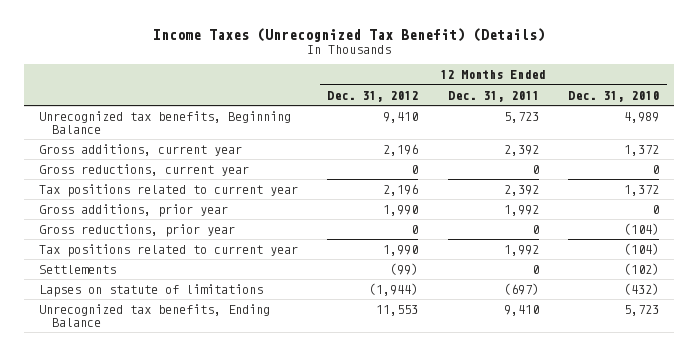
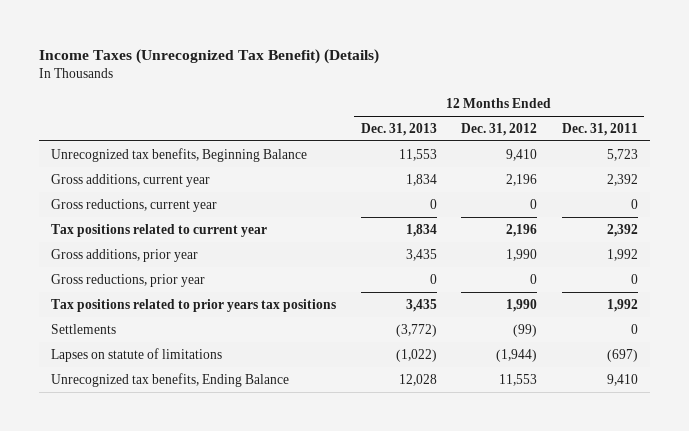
- | 12 Months Ended Dec. 31, 2012 | 12 Months Ended Dec. 31, 2011 | 12 Months Ended Dec. 31, 2010
+ | 12 Months Ended Dec. 31, 2013 | 12 Months Ended Dec. 31, 2012 | 12 Months Ended Dec. 31, 2011
- Tax positions related to current year | 1,990 | 1,992 | (104)
+ Tax positions related to prior years tax positions | 3,435 | 1,990 | 1,992

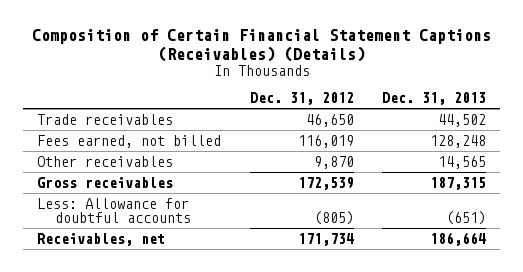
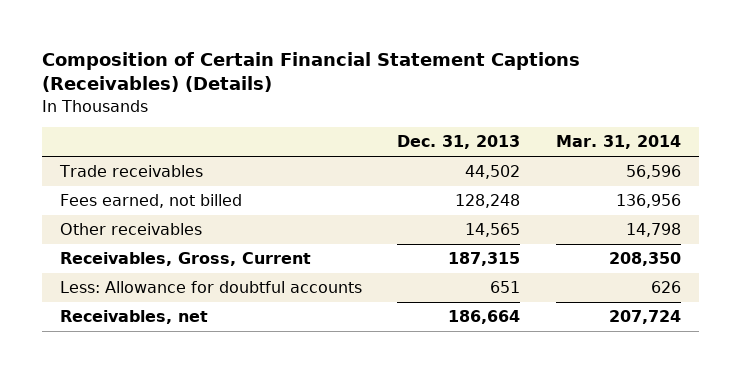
- | Dec. 31, 2012 | Dec. 31, 2013
+ | Dec. 31, 2013 | Mar. 31, 2014
- Gross receivables | 172,539 | 187,315
- Less: Allowance for doubtful accounts | (805) | (651)
+ Receivables, Gross, Current | 187,315 | 208,350
+ Less: Allowance for doubtful accounts | 651 | 626

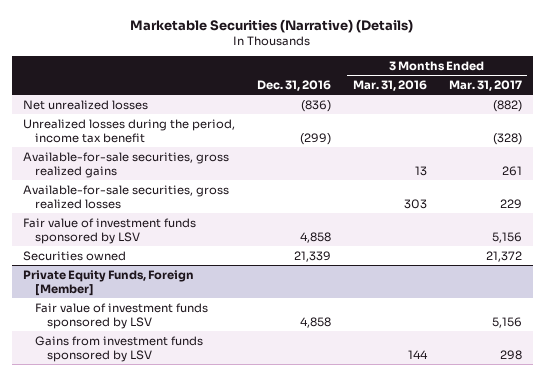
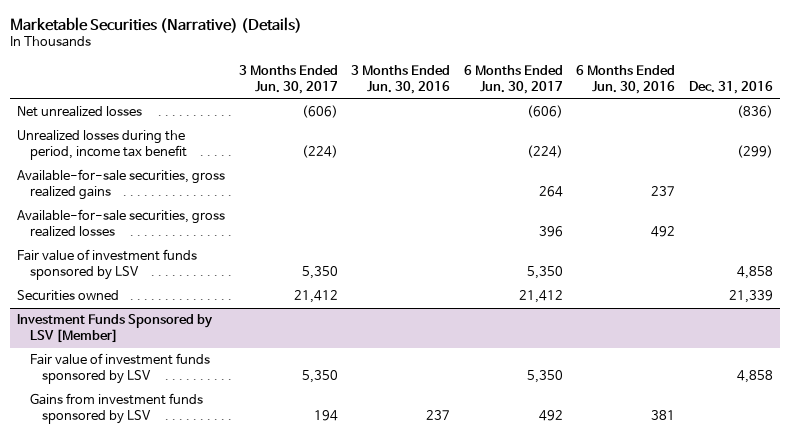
- | Dec. 31, 2016 | 3 Months Ended Mar. 31, 2016 | 3 Months Ended Mar. 31, 2017
+ | 3 Months Ended Jun. 30, 2017 | 3 Months Ended Jun. 30, 2016 | 6 Months Ended Jun. 30, 2017 | 6 Months Ended Jun. 30, 2016 | Dec. 31, 2016
- Private Equity Funds, Foreign [Member]
+ Investment Funds Sponsored by LSV [Member]

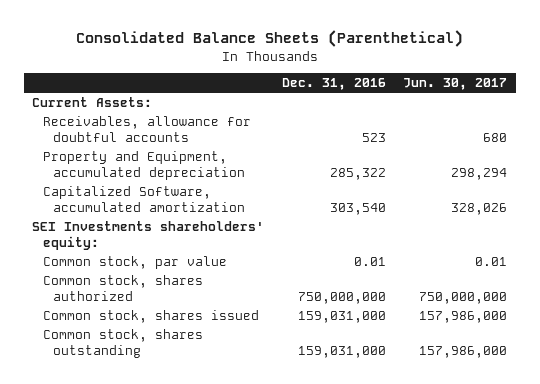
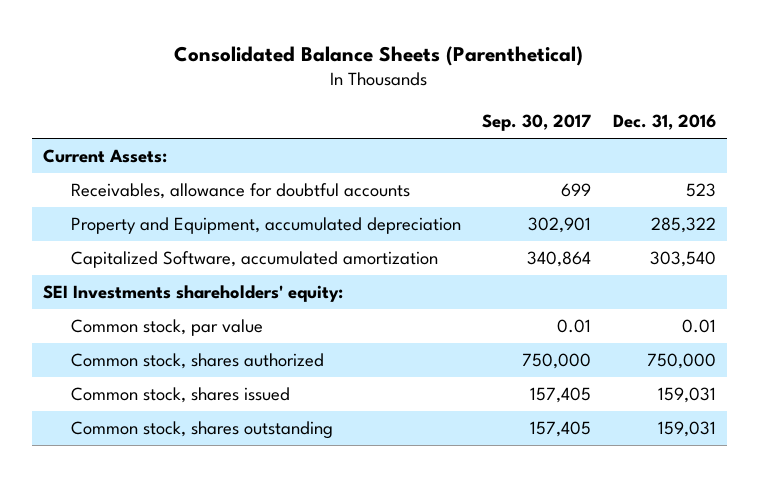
- | Dec. 31, 2016 | Jun. 30, 2017
+ | Sep. 30, 2017 | Dec. 31, 2016
- Common stock, shares authorized | 750,000,000 | 750,000,000
- Common stock, shares issued | 159,031,000 | 157,986,000
- Common stock, shares outstanding | 159,031,000 | 157,986,000
+ Common stock, shares authorized | 750,000 | 750,000
+ Common stock, shares issued | 157,405 | 159,031
+ Common stock, shares outstanding | 157,405 | 159,031

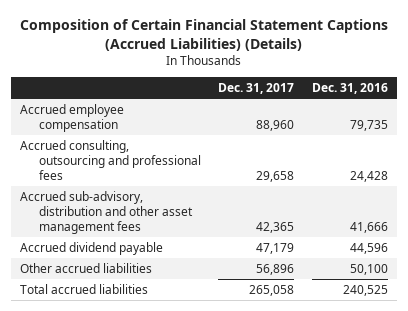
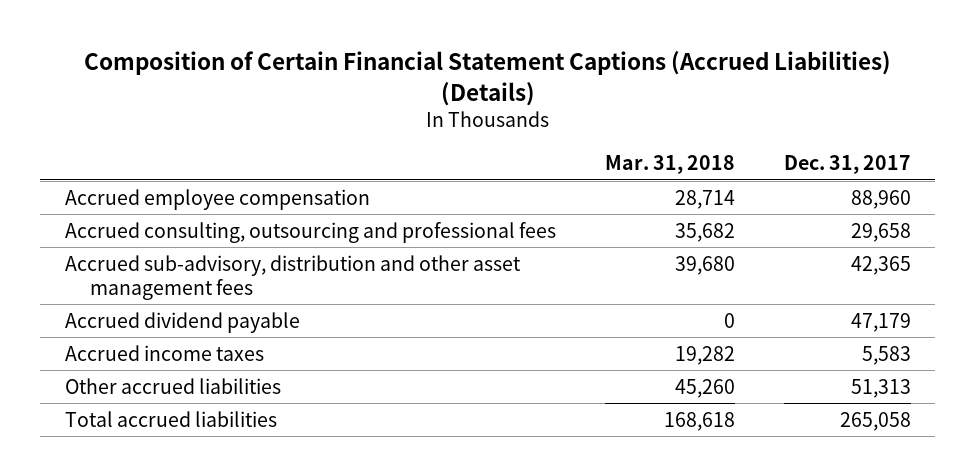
- | Dec. 31, 2017 | Dec. 31, 2016
+ | Mar. 31, 2018 | Dec. 31, 2017
- Other accrued liabilities | 56,896 | 50,100
+ Accrued income taxes | 19,282 | 5,583
+ Other accrued liabilities | 45,260 | 51,313

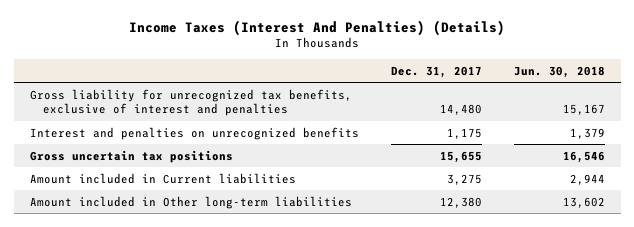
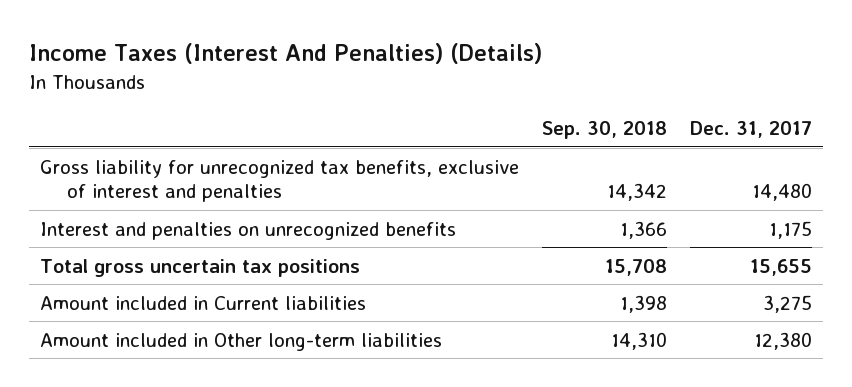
- | Dec. 31, 2017 | Jun. 30, 2018
+ | Sep. 30, 2018 | Dec. 31, 2017
- Gross uncertain tax positions | 15,655 | 16,546
+ Total gross uncertain tax positions | 15,708 | 15,655

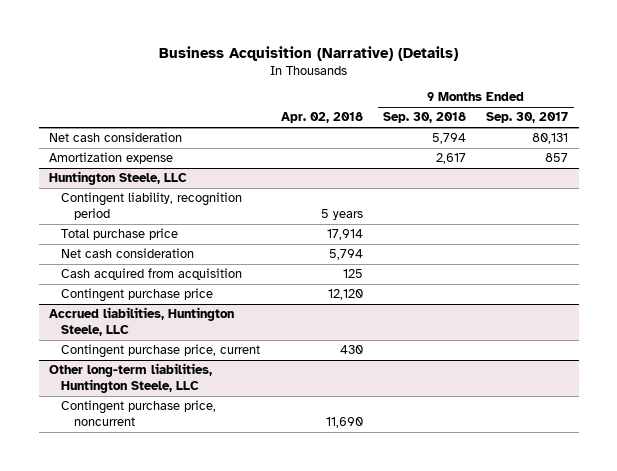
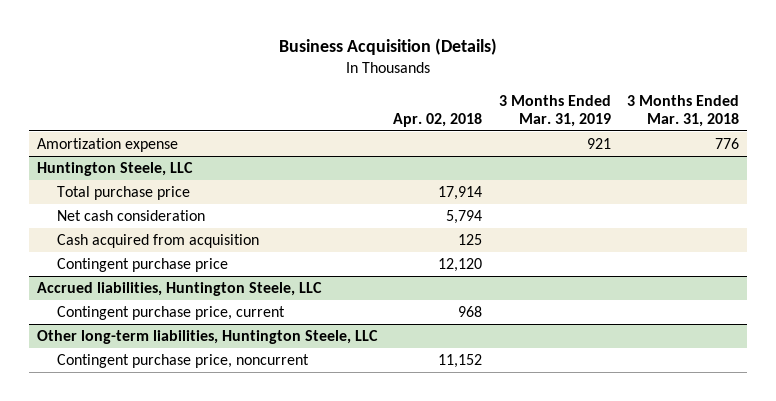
- Business Acquisition (Narrative) (Details)
+ Business Acquisition (Details)
- | Apr. 02, 2018 | 9 Months Ended Sep. 30, 2018 | 9 Months Ended Sep. 30, 2017
+ | Apr. 02, 2018 | 3 Months Ended Mar. 31, 2019 | 3 Months Ended Mar. 31, 2018
- Net cash consideration | | 5,794 | 80,131
@ Huntington Steele, LLC
- Contingent liability, recognition period | 5 years | |
@ Accrued liabilities, Huntington Steele, LLC
- Contingent purchase price, current | 430 | |
+ Contingent purchase price, current | 968 | |
@ Other long-term liabilities, Huntington Steele, LLC
- Contingent purchase price, noncurrent | 11,690 | |
+ Contingent purchase price, noncurrent | 11,152 | |

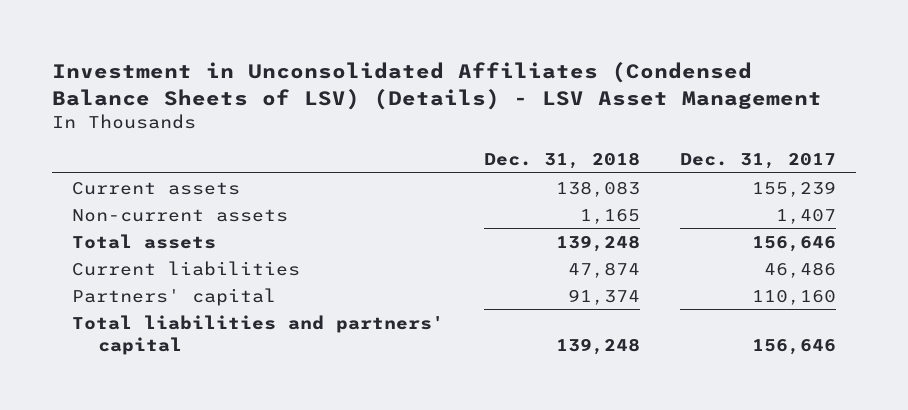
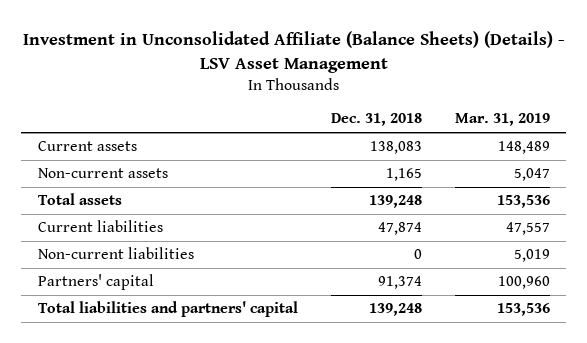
- Investment in Unconsolidated Affiliates (Condensed Balance Sheets of LSV) (Details) - LSV Asset Management
+ Investment in Unconsolidated Affiliate (Balance Sheets) (Details) - LSV Asset Management
- | Dec. 31, 2018 | Dec. 31, 2017
+ | Dec. 31, 2018 | Mar. 31, 2019
+ Non-current liabilities | 0 | 5,019

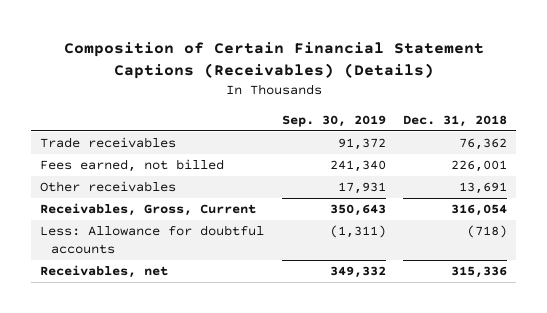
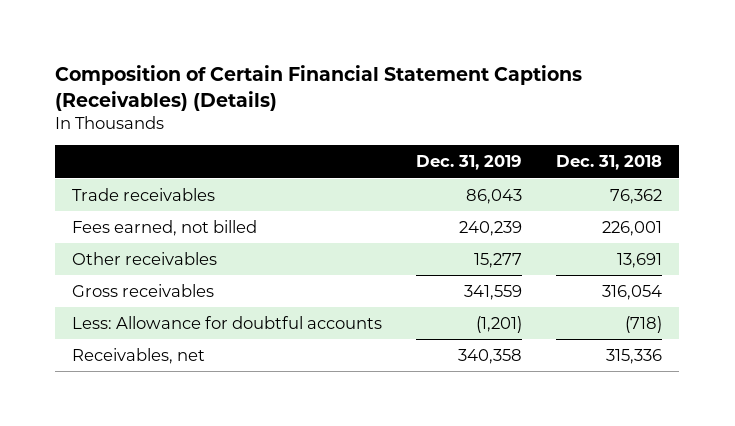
- | Sep. 30, 2019 | Dec. 31, 2018
+ | Dec. 31, 2019 | Dec. 31, 2018
- Receivables, Gross, Current | 350,643 | 316,054
+ Gross receivables | 341,559 | 316,054

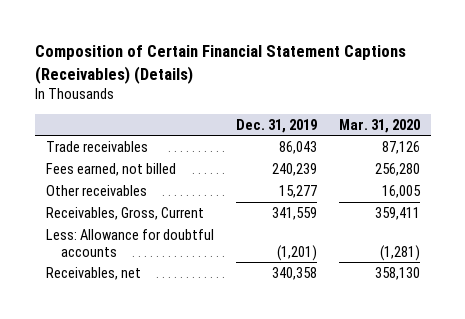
- | Dec. 31, 2019 | Dec. 31, 2018
+ | Dec. 31, 2019 | Mar. 31, 2020
- Gross receivables | 341,559 | 316,054
+ Receivables, Gross, Current | 341,559 | 359,411

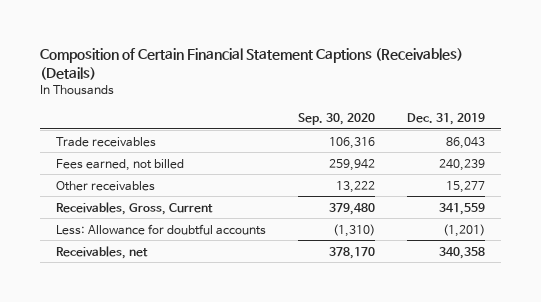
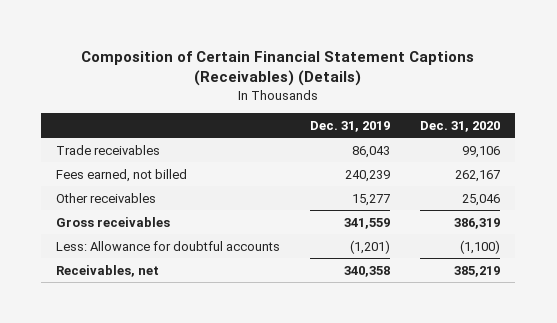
- | Sep. 30, 2020 | Dec. 31, 2019
+ | Dec. 31, 2019 | Dec. 31, 2020
- Receivables, Gross, Current | 379,480 | 341,559
+ Gross receivables | 341,559 | 386,319

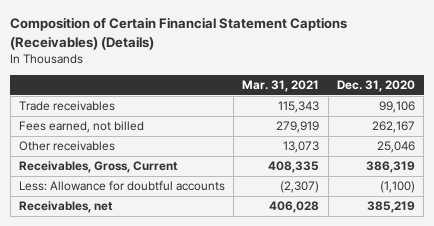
- | Dec. 31, 2019 | Dec. 31, 2020
+ | Mar. 31, 2021 | Dec. 31, 2020
- Gross receivables | 341,559 | 386,319
+ Receivables, Gross, Current | 408,335 | 386,319

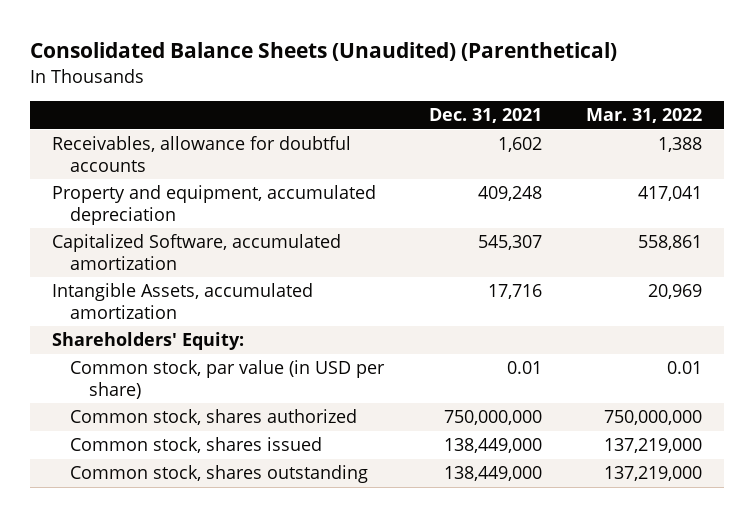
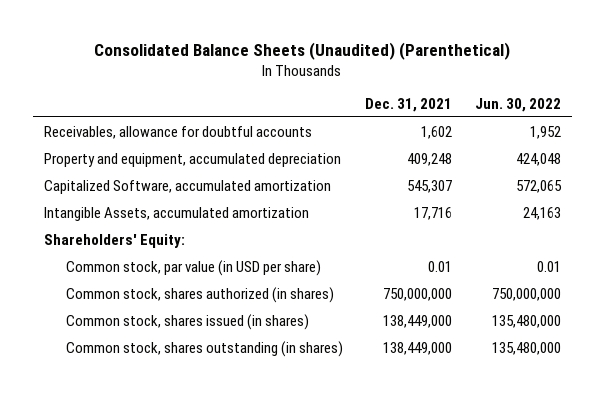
- | Dec. 31, 2021 | Mar. 31, 2022
+ | Dec. 31, 2021 | Jun. 30, 2022
- Common stock, shares authorized | 750,000,000 | 750,000,000
- Common stock, shares issued | 138,449,000 | 137,219,000
- Common stock, shares outstanding | 138,449,000 | 137,219,000
+ Common stock, shares authorized (in shares) | 750,000,000 | 750,000,000
+ Common stock, shares issued (in shares) | 138,449,000 | 135,480,000
+ Common stock, shares outstanding (in shares) | 138,449,000 | 135,480,000

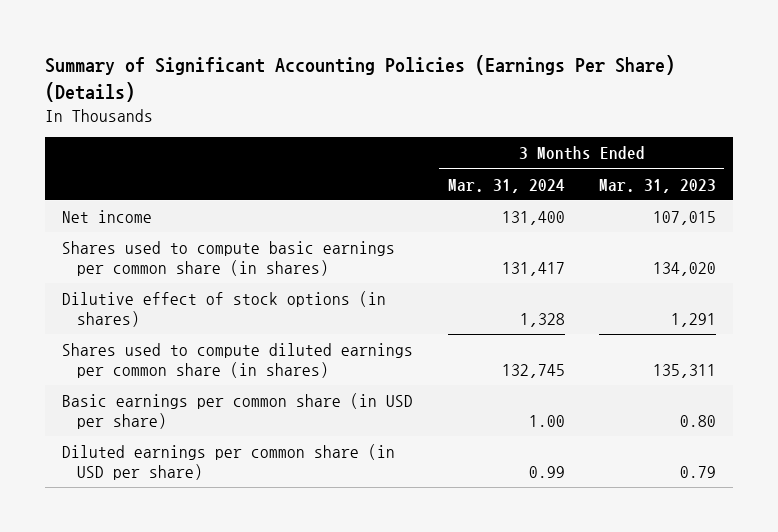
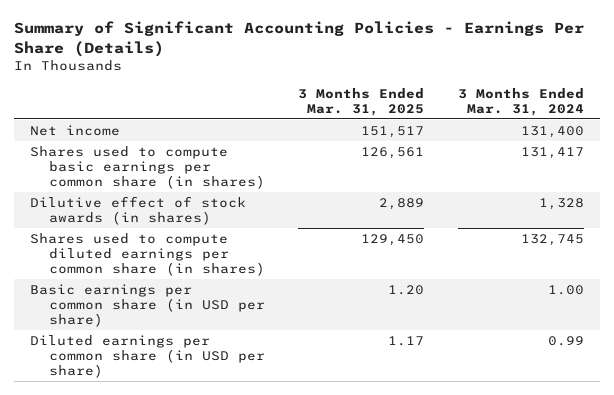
- Summary of Significant Accounting Policies (Earnings Per Share) (Details)
+ Summary of Significant Accounting Policies - Earnings Per Share (Details)
- | 3 Months Ended Mar. 31, 2024 | 3 Months Ended Mar. 31, 2023
+ | 3 Months Ended Mar. 31, 2025 | 3 Months Ended Mar. 31, 2024
- Dilutive effect of stock options (in shares) | 1,328 | 1,291
+ Dilutive effect of stock awards (in shares) | 2,889 | 1,328

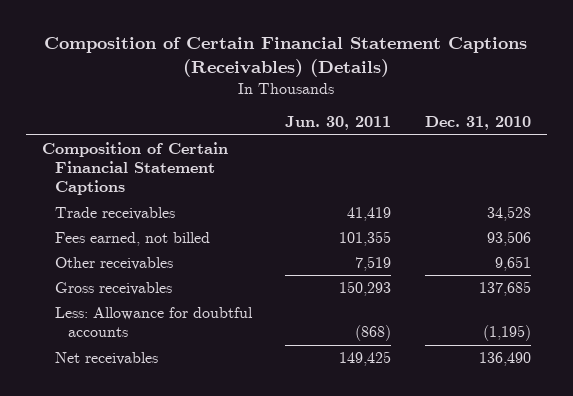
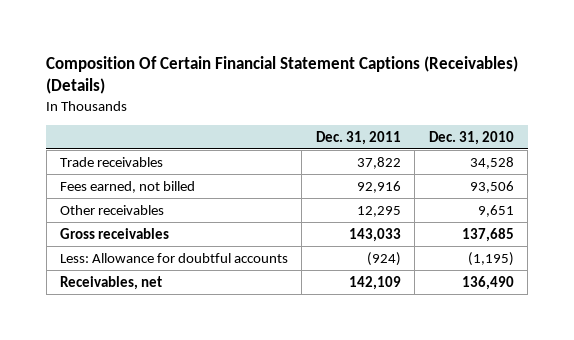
- Composition of Certain Financial Statement Captions (Receivables) (Details)
+ Composition Of Certain Financial Statement Captions (Receivables) (Details)
- | Jun. 30, 2011 | Dec. 31, 2010
+ | Dec. 31, 2011 | Dec. 31, 2010
- Composition of Certain Financial Statement Captions
- Net receivables | 149,425 | 136,490
+ Receivables, net | 142,109 | 136,490

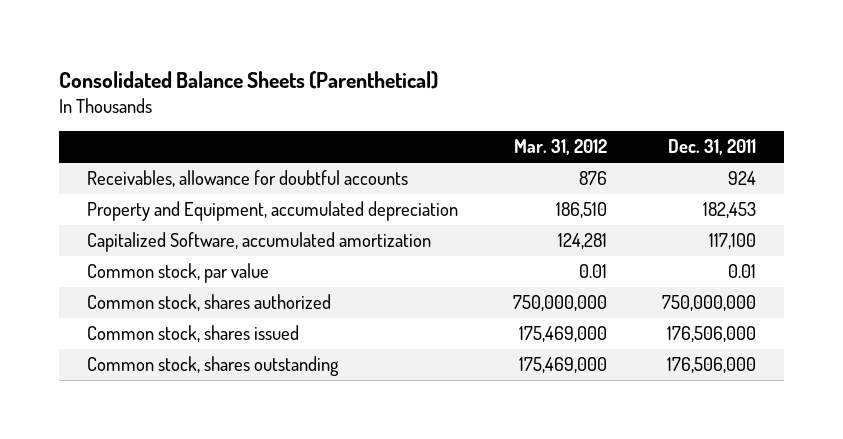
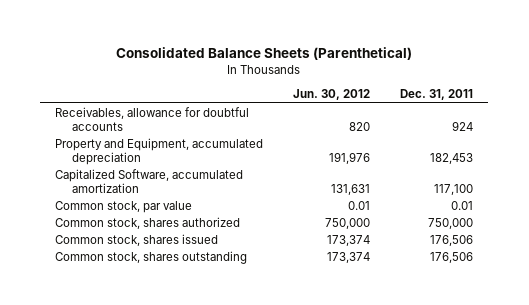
- | Mar. 31, 2012 | Dec. 31, 2011
+ | Jun. 30, 2012 | Dec. 31, 2011
- Common stock, shares authorized | 750,000,000 | 750,000,000
- Common stock, shares issued | 175,469,000 | 176,506,000
- Common stock, shares outstanding | 175,469,000 | 176,506,000
+ Common stock, shares authorized | 750,000 | 750,000
+ Common stock, shares issued | 173,374 | 176,506
+ Common stock, shares outstanding | 173,374 | 176,506

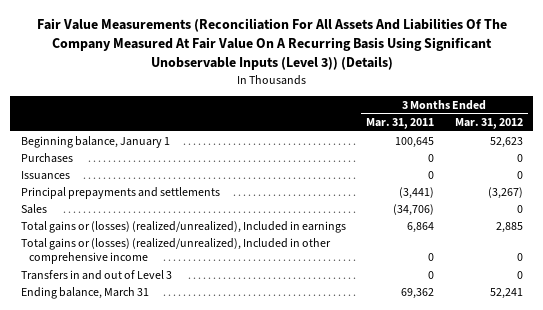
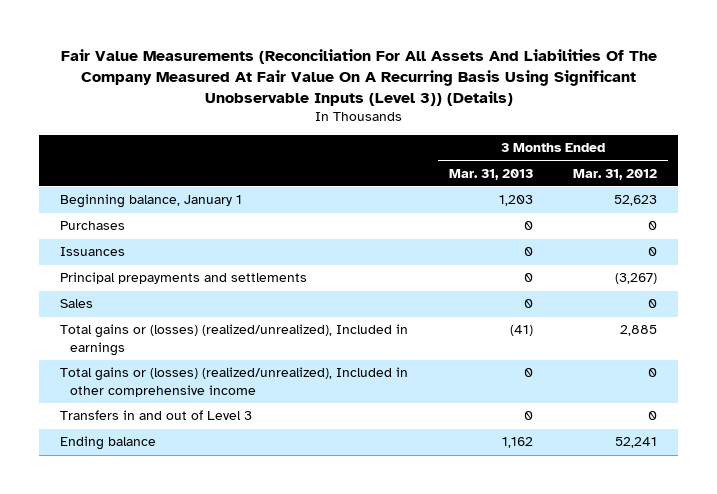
- | 3 Months Ended Mar. 31, 2011 | 3 Months Ended Mar. 31, 2012
+ | 3 Months Ended Mar. 31, 2013 | 3 Months Ended Mar. 31, 2012
- Ending balance, March 31 | 69,362 | 52,241
+ Ending balance | 1,162 | 52,241

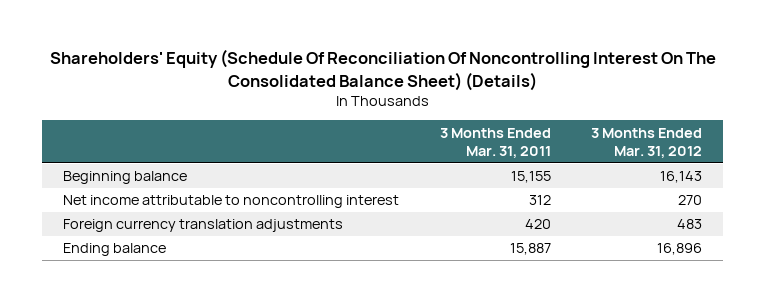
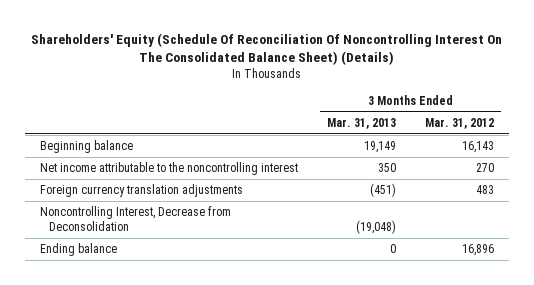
- | 3 Months Ended Mar. 31, 2011 | 3 Months Ended Mar. 31, 2012
+ | 3 Months Ended Mar. 31, 2013 | 3 Months Ended Mar. 31, 2012
- Net income attributable to noncontrolling interest | 312 | 270
+ Net income attributable to the noncontrolling interest | 350 | 270
+ Noncontrolling Interest, Decrease from Deconsolidation | (19,048) |

